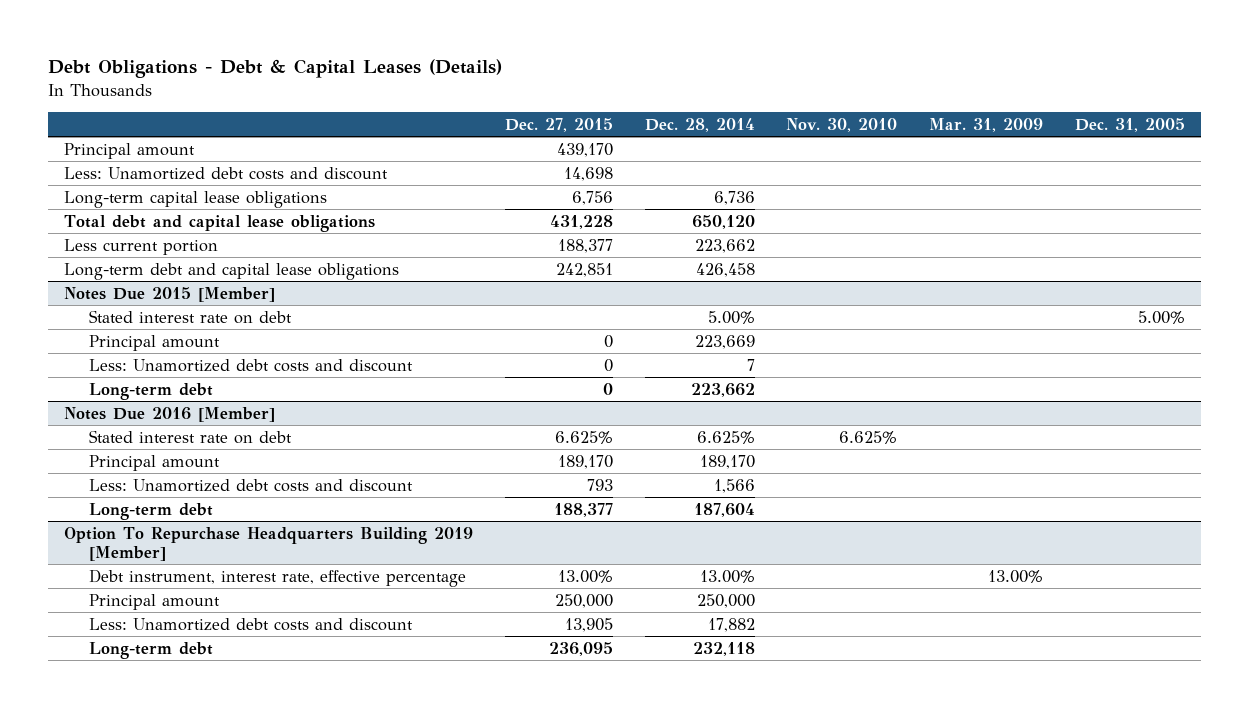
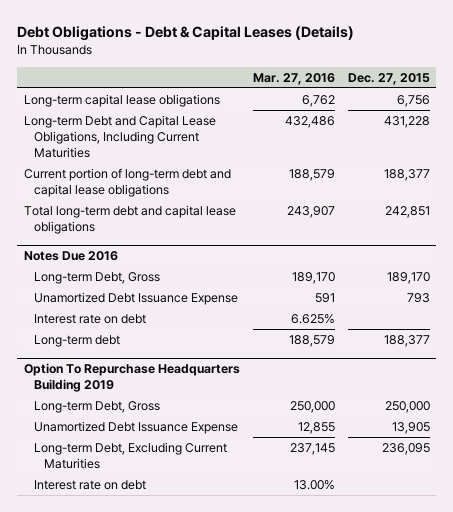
- | Dec. 27, 2015 | Dec. 28, 2014 | Nov. 30, 2010 | Mar. 31, 2009 | Dec. 31, 2005
+ | Mar. 27, 2016 | Dec. 27, 2015
- Principal amount | 439,170 | | | |
- Less: Unamortized debt costs and discount | 14,698 | | | |
- Total debt and capital lease obligations | 431,228 | 650,120 | | |
- Less current portion | 188,377 | 223,662 | | |
- Long-term debt and capital lease obligations | 242,851 | 426,458 | | |
- Notes Due 2015 [Member]
- Stated interest rate on debt | | 5.00% | | | 5.00%
- Principal amount | 0 | 223,669 | | |
- Less: Unamortized debt costs and discount | 0 | 7 | | |
- Long-term debt | 0 | 223,662 | | |
- Notes Due 2016 [Member]
- Stated interest rate on debt | 6.625% | 6.625% | 6.625% | |
- Principal amount | 189,170 | 189,170 | | |
- Less: Unamortized debt costs and discount | 793 | 1,566 | | |
+ Long-term Debt and Capital Lease Obligations, Including Current Maturities | 432,486 | 431,228
+ Current portion of long-term debt and capital lease obligations | 188,579 | 188,377
+ Total long-term debt and capital lease obligations | 243,907 | 242,851
+ Notes Due 2016
+ Long-term Debt, Gross | 189,170 | 189,170
+ Unamortized Debt Issuance Expense | 591 | 793
+ Interest rate on debt | 6.625% |
- Option To Repurchase Headquarters Building 2019 [Member]
- Debt instrument, interest rate, effective percentage | 13.00% | 13.00% | | 13.00% |
- Principal amount | 250,000 | 250,000 | | |
- Less: Unamortized debt costs and discount | 13,905 | 17,882 | | |
- Long-term debt | 236,095 | 232,118 | | |
+ Option To Repurchase Headquarters Building 2019
+ Long-term Debt, Gross | 250,000 | 250,000
+ Unamortized Debt Issuance Expense | 12,855 | 13,905
+ Long-term Debt, Excluding Current Maturities | 237,145 | 236,095
+ Interest rate on debt | 13.00% |

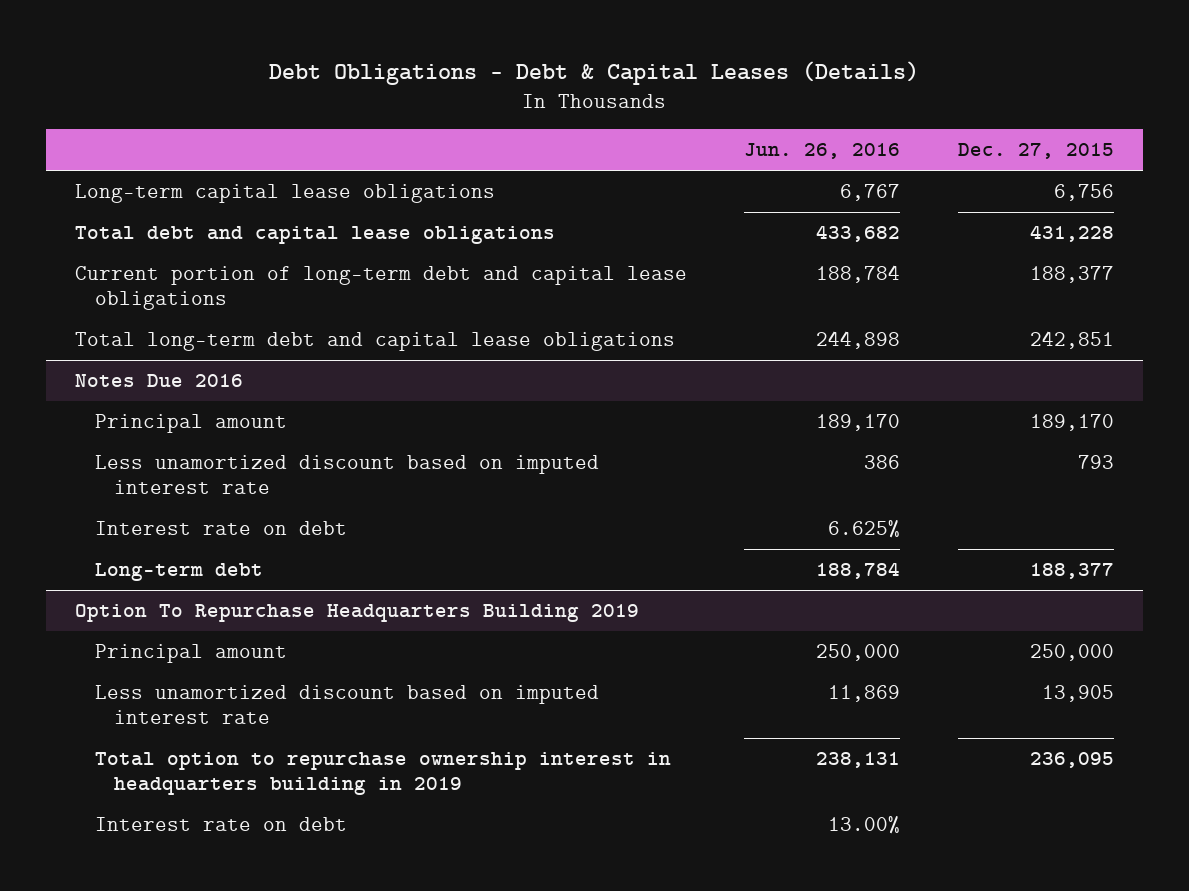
- | Mar. 27, 2016 | Dec. 27, 2015
+ | Jun. 26, 2016 | Dec. 27, 2015
- Long-term Debt and Capital Lease Obligations, Including Current Maturities | 432,486 | 431,228
+ Total debt and capital lease obligations | 433,682 | 431,228
@ Notes Due 2016
- Long-term Debt, Gross | 189,170 | 189,170
- Unamortized Debt Issuance Expense | 591 | 793
+ Principal amount | 189,170 | 189,170
+ Less unamortized discount based on imputed interest rate | 386 | 793
@ Option To Repurchase Headquarters Building 2019
- Long-term Debt, Gross | 250,000 | 250,000
- Unamortized Debt Issuance Expense | 12,855 | 13,905
- Long-term Debt, Excluding Current Maturities | 237,145 | 236,095
+ Principal amount | 250,000 | 250,000
+ Less unamortized discount based on imputed interest rate | 11,869 | 13,905
+ Total option to repurchase ownership interest in headquarters building in 2019 | 238,131 | 236,095

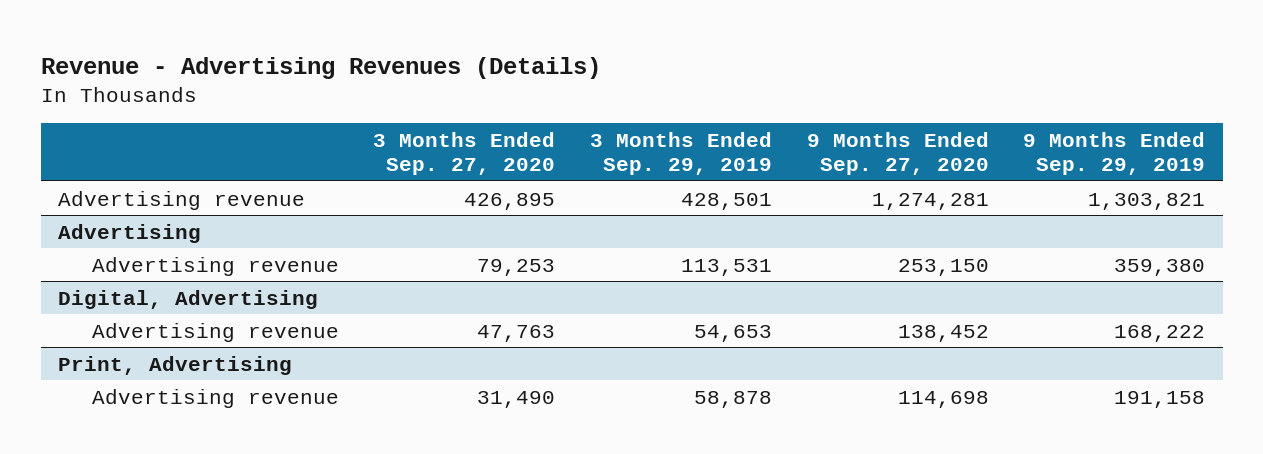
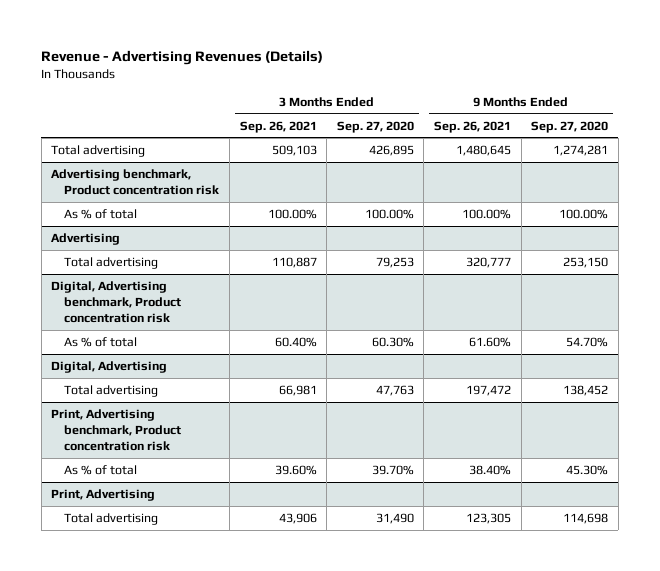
- | 3 Months Ended Sep. 27, 2020 | 3 Months Ended Sep. 29, 2019 | 9 Months Ended Sep. 27, 2020 | 9 Months Ended Sep. 29, 2019
+ | 3 Months Ended Sep. 26, 2021 | 3 Months Ended Sep. 27, 2020 | 9 Months Ended Sep. 26, 2021 | 9 Months Ended Sep. 27, 2020
- Advertising revenue | 426,895 | 428,501 | 1,274,281 | 1,303,821
+ Total advertising | 509,103 | 426,895 | 1,480,645 | 1,274,281
+ Advertising benchmark, Product concentration risk
+ As % of total | 100.00% | 100.00% | 100.00% | 100.00%
@ Advertising
- Advertising revenue | 79,253 | 113,531 | 253,150 | 359,380
+ Total advertising | 110,887 | 79,253 | 320,777 | 253,150
+ Digital, Advertising benchmark, Product concentration risk
+ As % of total | 60.40% | 60.30% | 61.60% | 54.70%
@ Digital, Advertising
- Advertising revenue | 47,763 | 54,653 | 138,452 | 168,222
+ Total advertising | 66,981 | 47,763 | 197,472 | 138,452
+ Print, Advertising benchmark, Product concentration risk
+ As % of total | 39.60% | 39.70% | 38.40% | 45.30%
@ Print, Advertising
- Advertising revenue | 31,490 | 58,878 | 114,698 | 191,158
+ Total advertising | 43,906 | 31,490 | 123,305 | 114,698

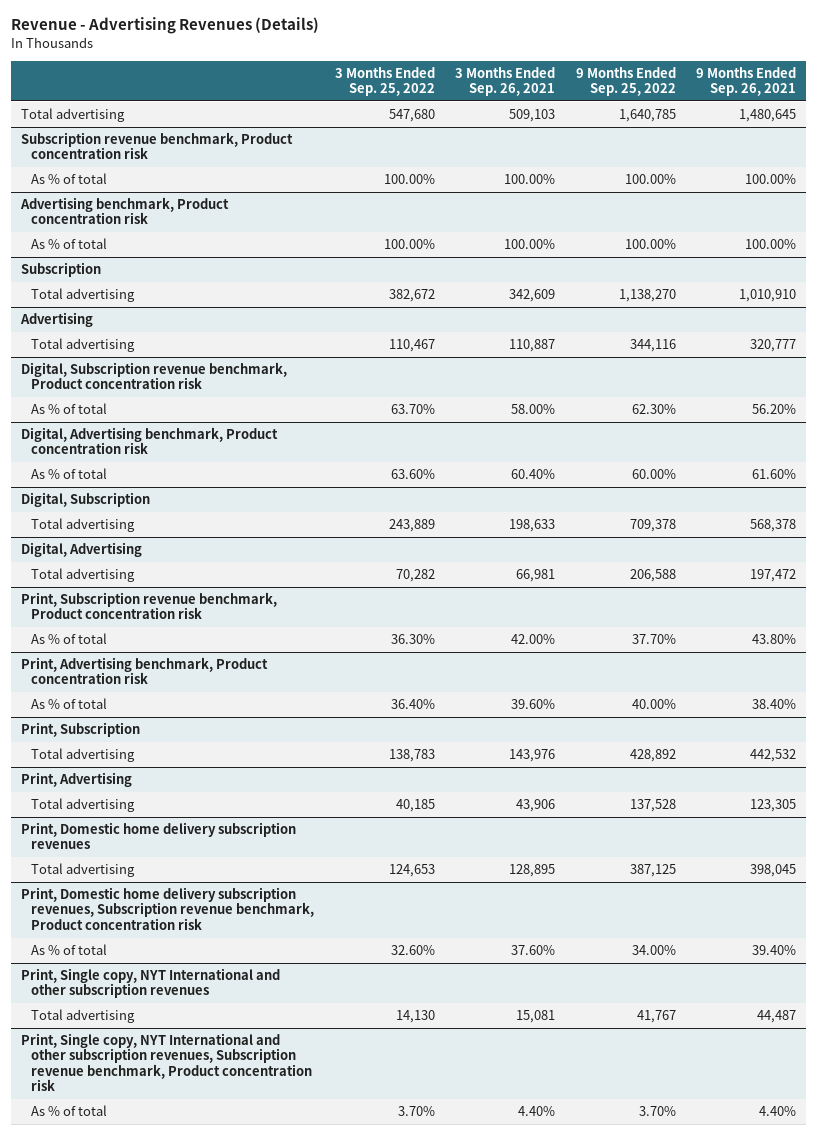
- | 3 Months Ended Sep. 26, 2021 | 3 Months Ended Sep. 27, 2020 | 9 Months Ended Sep. 26, 2021 | 9 Months Ended Sep. 27, 2020
+ | 3 Months Ended Sep. 25, 2022 | 3 Months Ended Sep. 26, 2021 | 9 Months Ended Sep. 25, 2022 | 9 Months Ended Sep. 26, 2021
+ Subscription revenue benchmark, Product concentration risk
+ As % of total | 100.00% | 100.00% | 100.00% | 100.00%
+ Subscription
+ Total advertising | 382,672 | 342,609 | 1,138,270 | 1,010,910
+ Digital, Subscription revenue benchmark, Product concentration risk
+ As % of total | 63.70% | 58.00% | 62.30% | 56.20%
+ Digital, Subscription
+ Total advertising | 243,889 | 198,633 | 709,378 | 568,378
+ Print, Subscription revenue benchmark, Product concentration risk
+ As % of total | 36.30% | 42.00% | 37.70% | 43.80%
+ Print, Subscription
+ Total advertising | 138,783 | 143,976 | 428,892 | 442,532
+ Print, Domestic home delivery subscription revenues
+ Total advertising | 124,653 | 128,895 | 387,125 | 398,045
+ Print, Domestic home delivery subscription revenues, Subscription revenue benchmark, Product concentration risk
+ As % of total | 32.60% | 37.60% | 34.00% | 39.40%
+ Print, Single copy, NYT International and other subscription revenues
+ Total advertising | 14,130 | 15,081 | 41,767 | 44,487
+ Print, Single copy, NYT International and other subscription revenues, Subscription revenue benchmark, Product concentration risk
+ As % of total | 3.70% | 4.40% | 3.70% | 4.40%

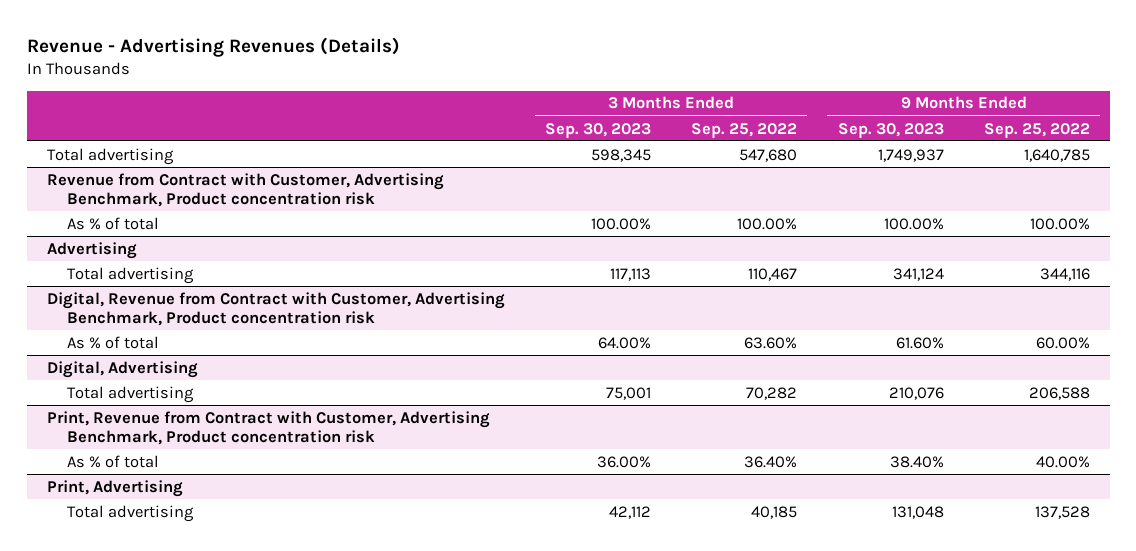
- | 3 Months Ended Sep. 25, 2022 | 3 Months Ended Sep. 26, 2021 | 9 Months Ended Sep. 25, 2022 | 9 Months Ended Sep. 26, 2021
+ | 3 Months Ended Sep. 30, 2023 | 3 Months Ended Sep. 25, 2022 | 9 Months Ended Sep. 30, 2023 | 9 Months Ended Sep. 25, 2022
- Subscription revenue benchmark, Product concentration risk
- As % of total | 100.00% | 100.00% | 100.00% | 100.00%
- Advertising benchmark, Product concentration risk
+ Revenue from Contract with Customer, Advertising Benchmark, Product concentration risk
- Subscription
- Total advertising | 382,672 | 342,609 | 1,138,270 | 1,010,910
- Digital, Subscription revenue benchmark, Product concentration risk
- As % of total | 63.70% | 58.00% | 62.30% | 56.20%
- Digital, Advertising benchmark, Product concentration risk
+ Digital, Revenue from Contract with Customer, Advertising Benchmark, Product concentration risk
- Digital, Subscription
- Total advertising | 243,889 | 198,633 | 709,378 | 568,378
- Print, Subscription revenue benchmark, Product concentration risk
- As % of total | 36.30% | 42.00% | 37.70% | 43.80%
- Print, Advertising benchmark, Product concentration risk
+ Print, Revenue from Contract with Customer, Advertising Benchmark, Product concentration risk
- Print, Subscription
- Total advertising | 138,783 | 143,976 | 428,892 | 442,532
- Print, Domestic home delivery subscription revenues
- Total advertising | 124,653 | 128,895 | 387,125 | 398,045
- Print, Domestic home delivery subscription revenues, Subscription revenue benchmark, Product concentration risk
- As % of total | 32.60% | 37.60% | 34.00% | 39.40%
- Print, Single copy, NYT International and other subscription revenues
- Total advertising | 14,130 | 15,081 | 41,767 | 44,487
- Print, Single copy, NYT International and other subscription revenues, Subscription revenue benchmark, Product concentration risk
- As % of total | 3.70% | 4.40% | 3.70% | 4.40%

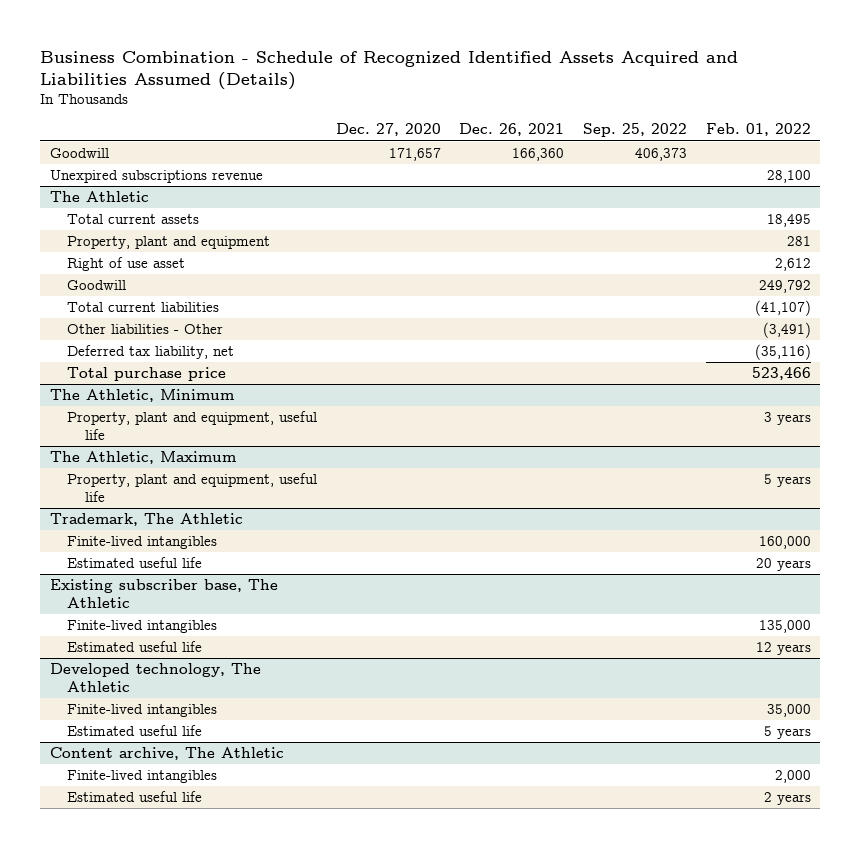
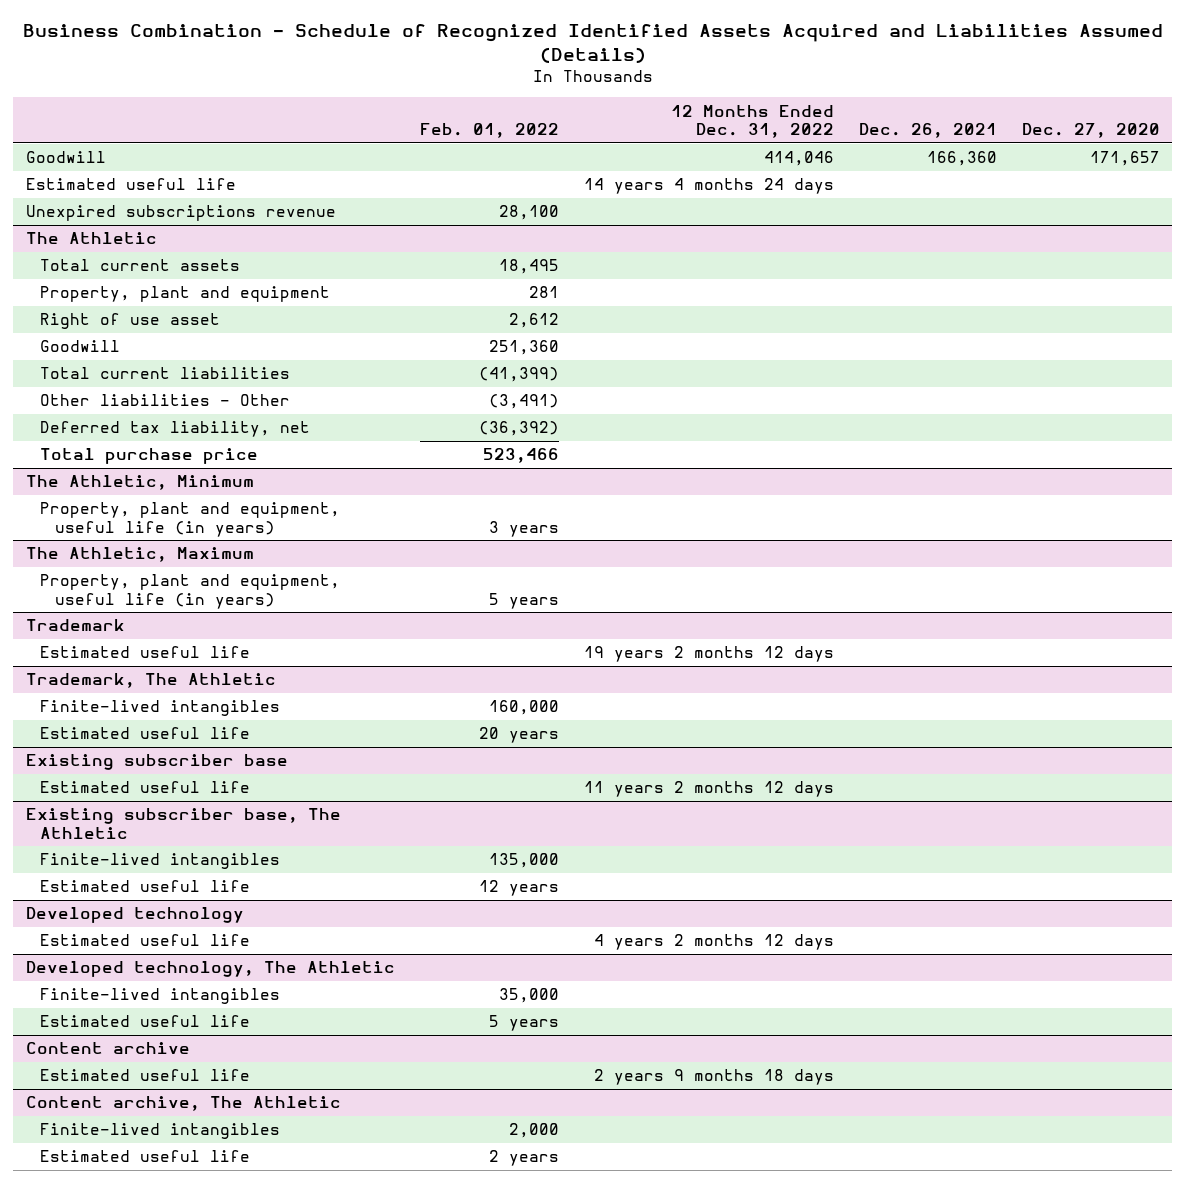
- | Dec. 27, 2020 | Dec. 26, 2021 | Sep. 25, 2022 | Feb. 01, 2022
+ | Feb. 01, 2022 | 12 Months Ended Dec. 31, 2022 | Dec. 26, 2021 | Dec. 27, 2020
+ Estimated useful life | | 14 years 4 months 24 days | |
@ The Athletic
- Goodwill | | | | 249,792
- Total current liabilities | | | | (41,107)
+ Goodwill | 251,360 | | |
+ Total current liabilities | (41,399) | | |
- Deferred tax liability, net | | | | (35,116)
+ Deferred tax liability, net | (36,392) | | |
@ The Athletic, Minimum
- Property, plant and equipment, useful life | | | | 3 years
+ Property, plant and equipment, useful life (in years) | 3 years | | |
@ The Athletic, Maximum
- Property, plant and equipment, useful life | | | | 5 years
+ Property, plant and equipment, useful life (in years) | 5 years | | |
+ Trademark
+ Estimated useful life | | 19 years 2 months 12 days | |
+ Existing subscriber base
+ Estimated useful life | | 11 years 2 months 12 days | |
+ Developed technology
+ Estimated useful life | | 4 years 2 months 12 days | |
+ Content archive
+ Estimated useful life | | 2 years 9 months 18 days | |

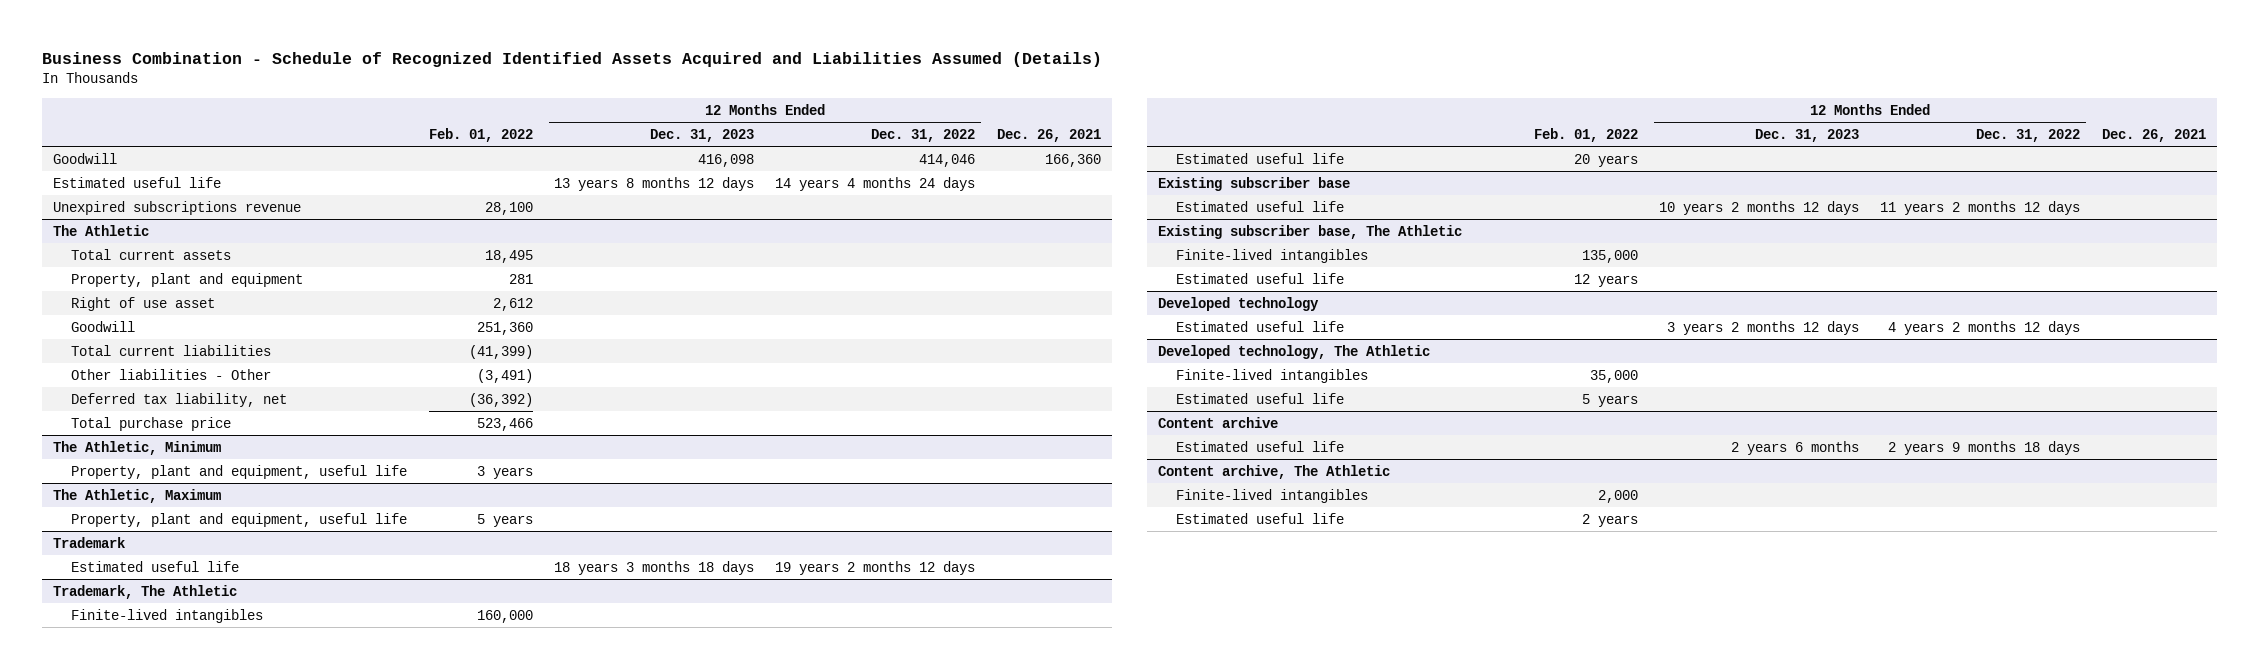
- | Feb. 01, 2022 | 12 Months Ended Dec. 31, 2022 | Dec. 26, 2021 | Dec. 27, 2020
+ | Feb. 01, 2022 | 12 Months Ended Dec. 31, 2023 | 12 Months Ended Dec. 31, 2022 | Dec. 26, 2021
@ The Athletic, Minimum
- Property, plant and equipment, useful life (in years) | 3 years | | |
+ Property, plant and equipment, useful life | 3 years | | |
@ The Athletic, Maximum
- Property, plant and equipment, useful life (in years) | 5 years | | |
+ Property, plant and equipment, useful life | 5 years | | |

